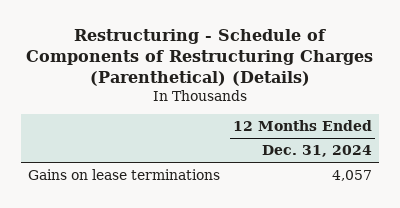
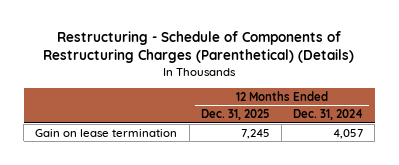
- | 12 Months Ended Dec. 31, 2024
+ | 12 Months Ended Dec. 31, 2025 | 12 Months Ended Dec. 31, 2024
- Gains on lease terminations | 4,057
+ Gain on lease termination | 7,245 | 4,057

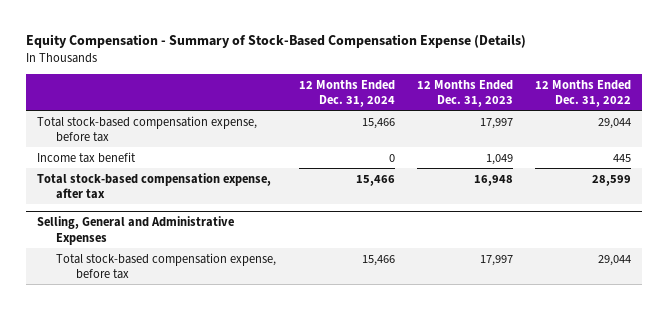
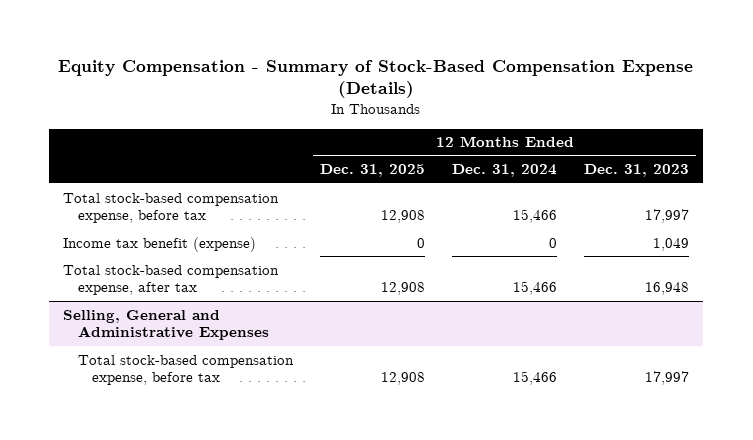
- | 12 Months Ended Dec. 31, 2024 | 12 Months Ended Dec. 31, 2023 | 12 Months Ended Dec. 31, 2022
+ | 12 Months Ended Dec. 31, 2025 | 12 Months Ended Dec. 31, 2024 | 12 Months Ended Dec. 31, 2023
- Income tax benefit | 0 | 1,049 | 445
+ Income tax benefit (expense) | 0 | 0 | 1,049

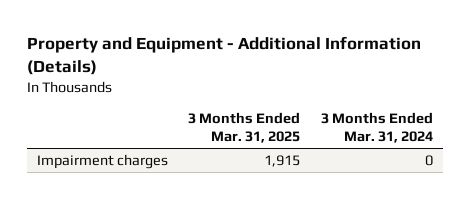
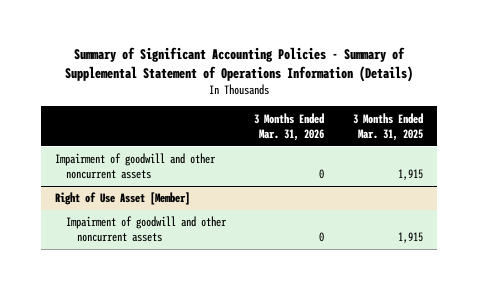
- Property and Equipment - Additional Information (Details)
+ Summary of Significant Accounting Policies - Summary of Supplemental Statement of Operations Information (Details)
- | 3 Months Ended Mar. 31, 2025 | 3 Months Ended Mar. 31, 2024
+ | 3 Months Ended Mar. 31, 2026 | 3 Months Ended Mar. 31, 2025
- Impairment charges | 1,915 | 0
+ Impairment of goodwill and other noncurrent assets | 0 | 1,915
+ Right of Use Asset [Member]
+ Impairment of goodwill and other noncurrent assets | 0 | 1,915

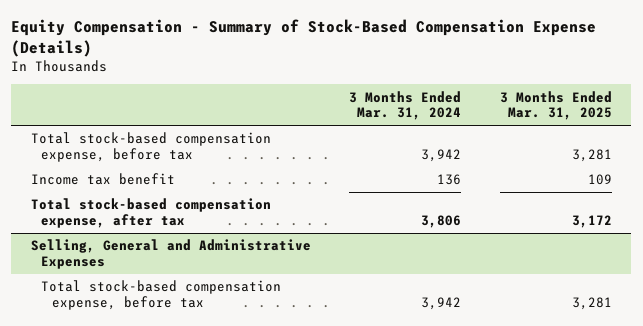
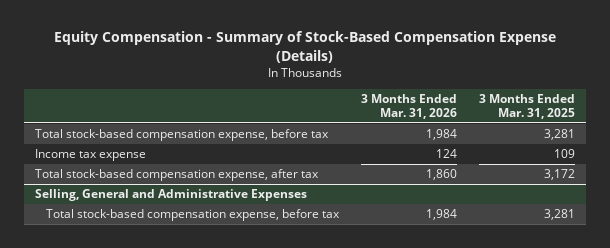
- | 3 Months Ended Mar. 31, 2024 | 3 Months Ended Mar. 31, 2025
+ | 3 Months Ended Mar. 31, 2026 | 3 Months Ended Mar. 31, 2025
- Income tax benefit | 136 | 109
+ Income tax expense | 124 | 109

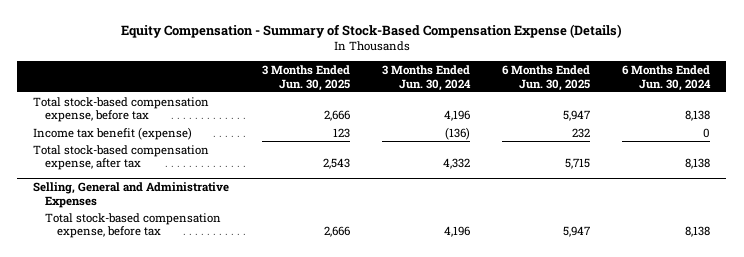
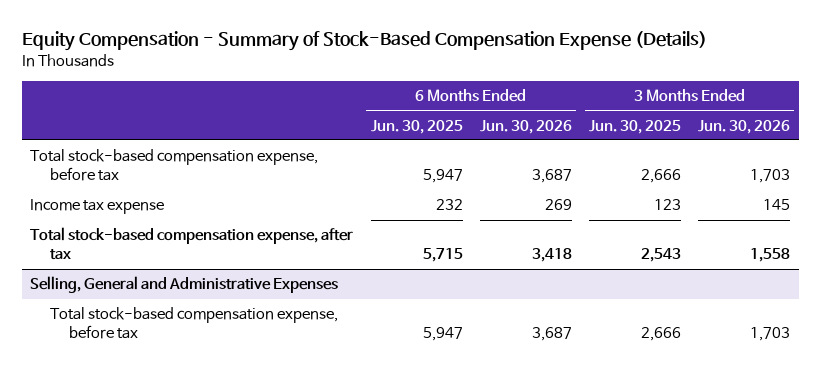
- | 3 Months Ended Jun. 30, 2025 | 3 Months Ended Jun. 30, 2024 | 6 Months Ended Jun. 30, 2025 | 6 Months Ended Jun. 30, 2024
+ | 6 Months Ended Jun. 30, 2025 | 6 Months Ended Jun. 30, 2026 | 3 Months Ended Jun. 30, 2025 | 3 Months Ended Jun. 30, 2026
- Income tax benefit (expense) | 123 | (136) | 232 | 0
+ Income tax expense | 232 | 269 | 123 | 145

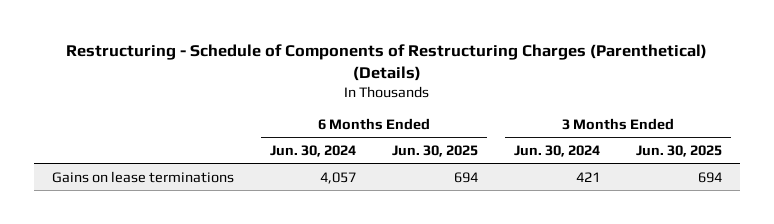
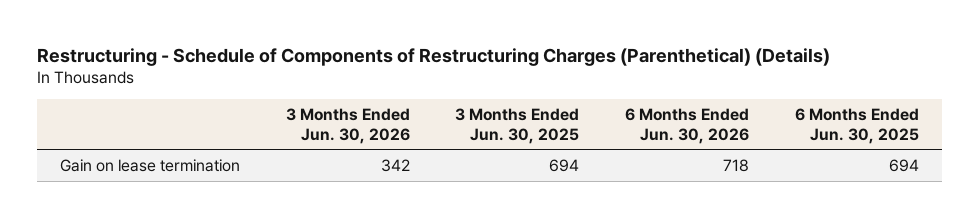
- | 6 Months Ended Jun. 30, 2024 | 6 Months Ended Jun. 30, 2025 | 3 Months Ended Jun. 30, 2024 | 3 Months Ended Jun. 30, 2025
+ | 3 Months Ended Jun. 30, 2026 | 3 Months Ended Jun. 30, 2025 | 6 Months Ended Jun. 30, 2026 | 6 Months Ended Jun. 30, 2025
- Gains on lease terminations | 4,057 | 694 | 421 | 694
+ Gain on lease termination | 342 | 694 | 718 | 694

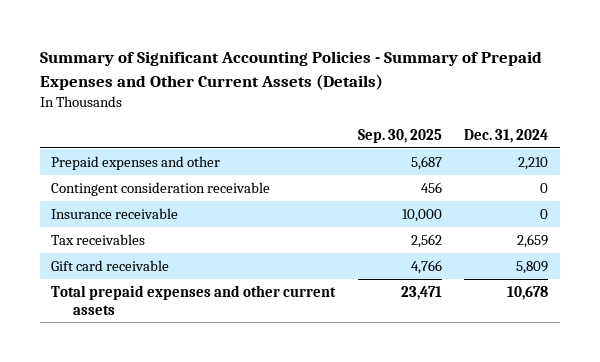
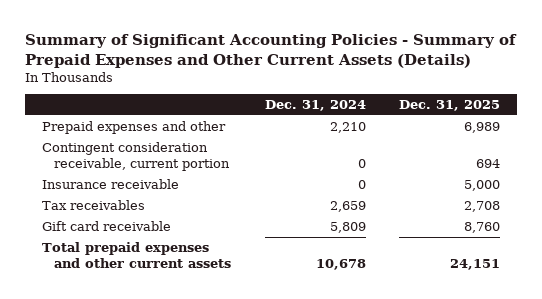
- | Sep. 30, 2025 | Dec. 31, 2024
+ | Dec. 31, 2024 | Dec. 31, 2025
- Contingent consideration receivable | 456 | 0
+ Contingent consideration receivable, current portion | 0 | 694

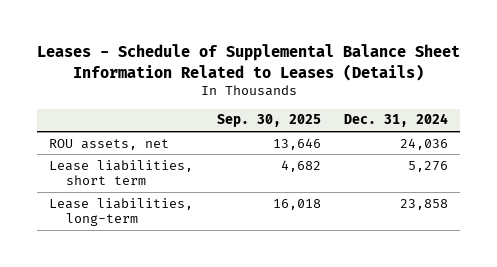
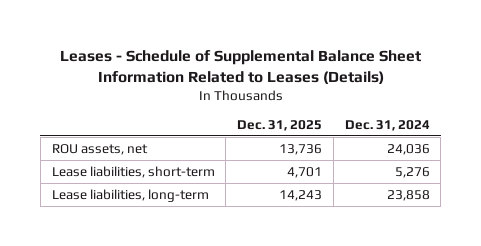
- | Sep. 30, 2025 | Dec. 31, 2024
+ | Dec. 31, 2025 | Dec. 31, 2024
- Lease liabilities, short term | 4,682 | 5,276
+ Lease liabilities, short-term | 4,701 | 5,276

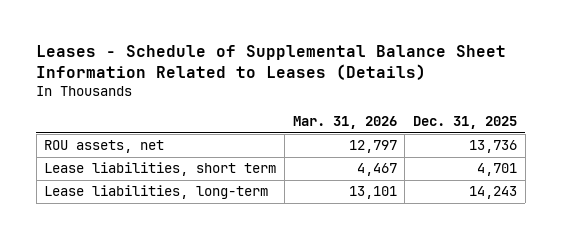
- | Dec. 31, 2025 | Dec. 31, 2024
+ | Mar. 31, 2026 | Dec. 31, 2025
- Lease liabilities, short-term | 4,701 | 5,276
+ Lease liabilities, short term | 4,467 | 4,701

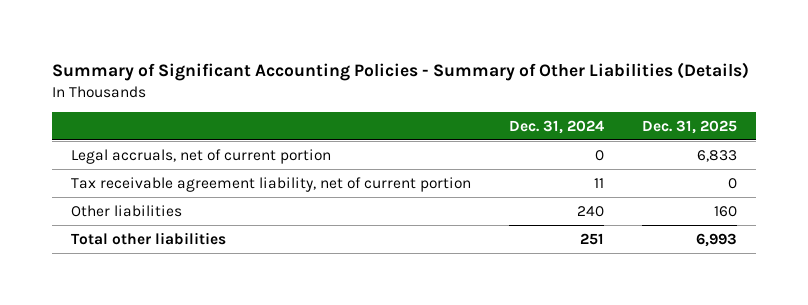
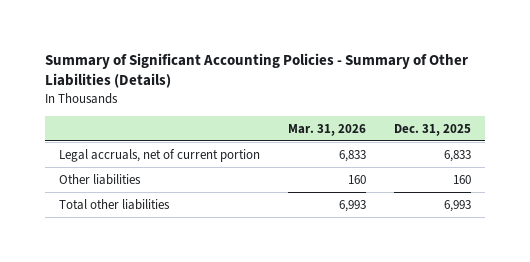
- | Dec. 31, 2024 | Dec. 31, 2025
+ | Mar. 31, 2026 | Dec. 31, 2025
- Tax receivable agreement liability, net of current portion | 11 | 0

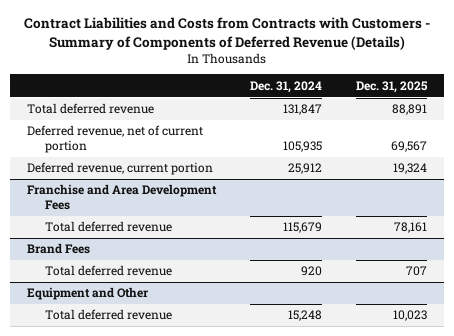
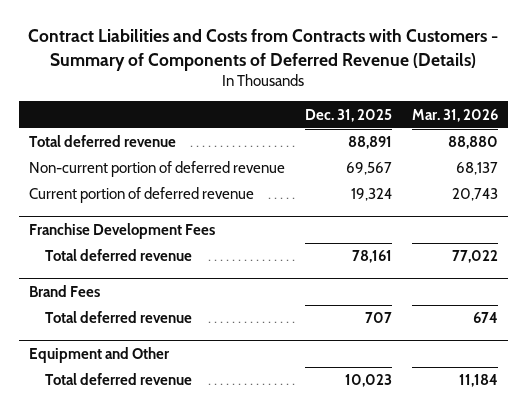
- | Dec. 31, 2024 | Dec. 31, 2025
+ | Dec. 31, 2025 | Mar. 31, 2026
- Deferred revenue, net of current portion | 105,935 | 69,567
- Deferred revenue, current portion | 25,912 | 19,324
- Franchise and Area Development Fees
+ Non-current portion of deferred revenue | 69,567 | 68,137
+ Current portion of deferred revenue | 19,324 | 20,743
+ Franchise Development Fees

